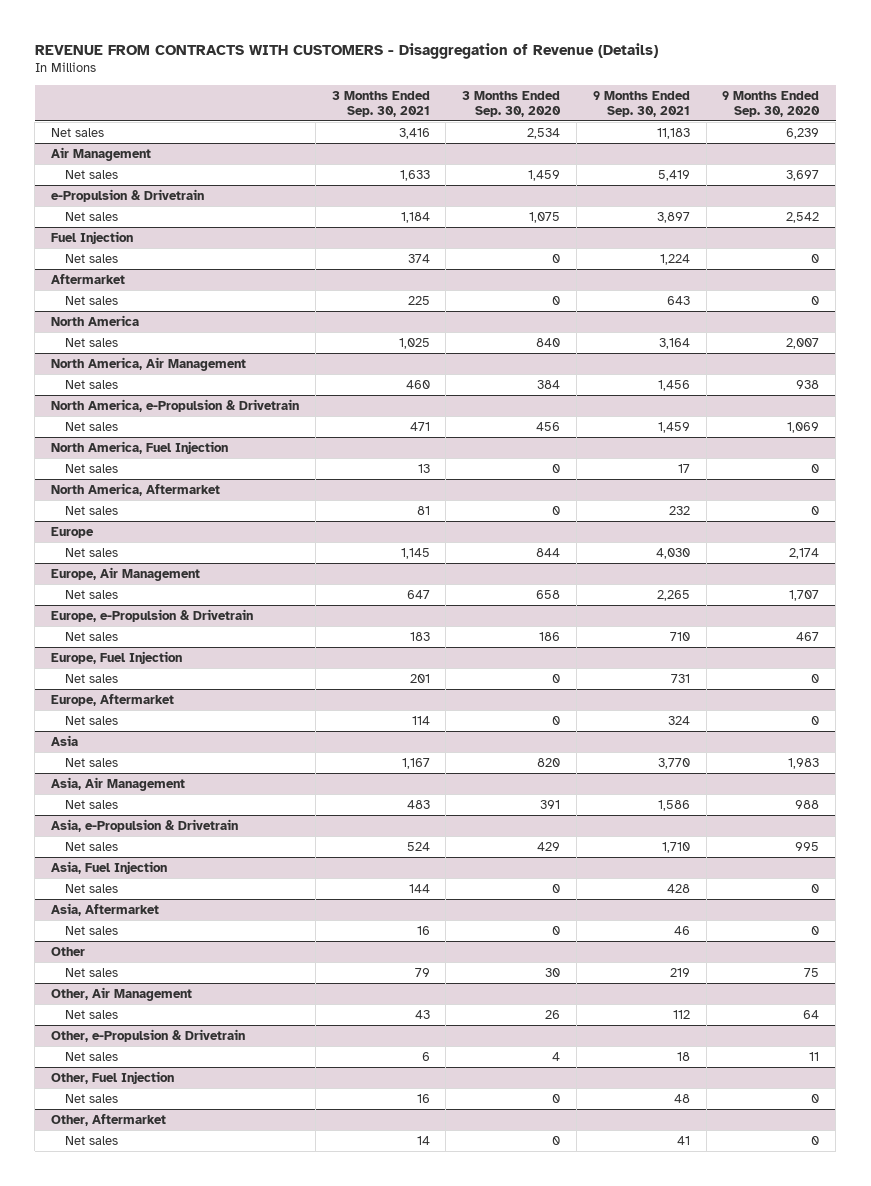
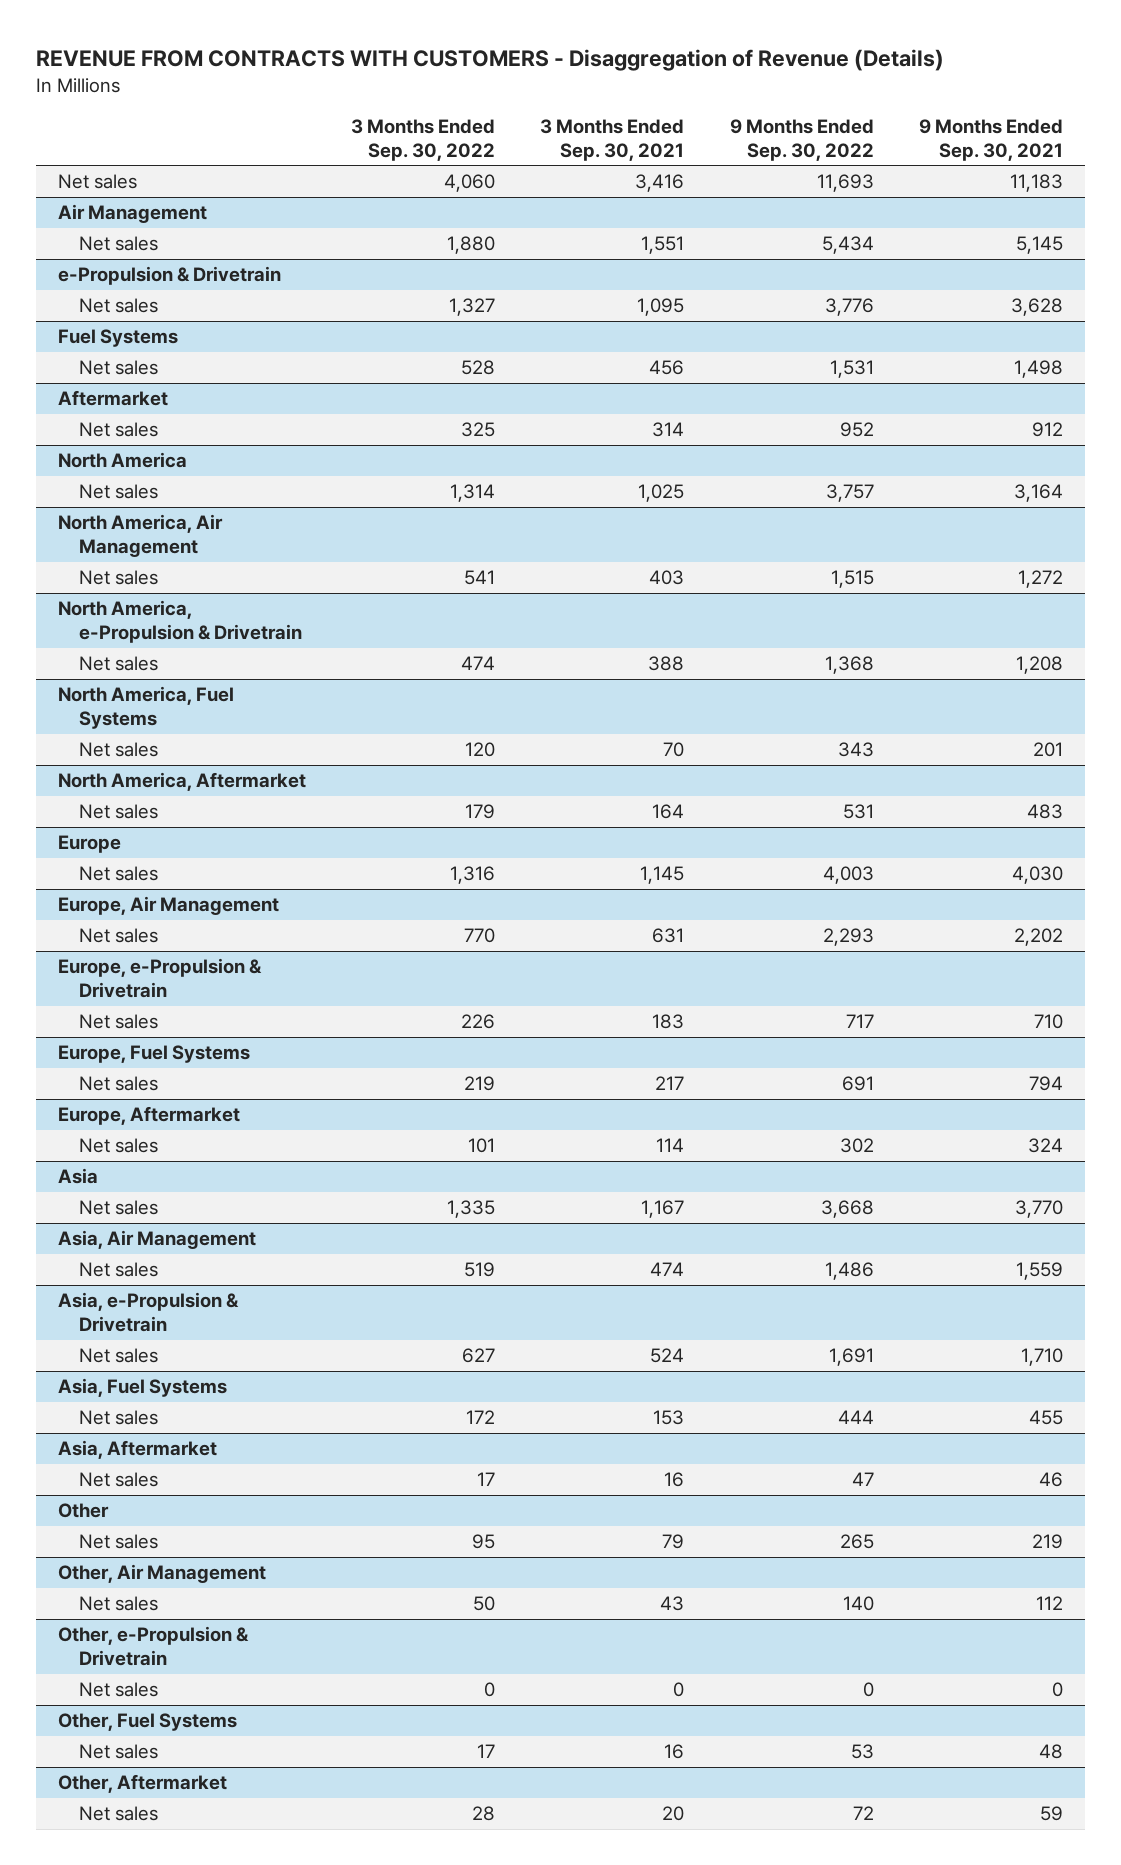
- | 3 Months Ended Sep. 30, 2021 | 3 Months Ended Sep. 30, 2020 | 9 Months Ended Sep. 30, 2021 | 9 Months Ended Sep. 30, 2020
+ | 3 Months Ended Sep. 30, 2022 | 3 Months Ended Sep. 30, 2021 | 9 Months Ended Sep. 30, 2022 | 9 Months Ended Sep. 30, 2021
@ Air Management
- Net sales | 1,633 | 1,459 | 5,419 | 3,697
+ Net sales | 1,880 | 1,551 | 5,434 | 5,145
@ e-Propulsion & Drivetrain
- Net sales | 1,184 | 1,075 | 3,897 | 2,542
- Fuel Injection
- Net sales | 374 | 0 | 1,224 | 0
@ e-Propulsion & Drivetrain
+ Net sales | 1,327 | 1,095 | 3,776 | 3,628
+ Fuel Systems
+ Net sales | 528 | 456 | 1,531 | 1,498
@ Aftermarket
- Net sales | 225 | 0 | 643 | 0
+ Net sales | 325 | 314 | 952 | 912
@ North America, Air Management
- Net sales | 460 | 384 | 1,456 | 938
+ Net sales | 541 | 403 | 1,515 | 1,272
@ North America, e-Propulsion & Drivetrain
- Net sales | 471 | 456 | 1,459 | 1,069
- North America, Fuel Injection
- Net sales | 13 | 0 | 17 | 0
@ North America, e-Propulsion & Drivetrain
+ Net sales | 474 | 388 | 1,368 | 1,208
+ North America, Fuel Systems
+ Net sales | 120 | 70 | 343 | 201
@ North America, Aftermarket
- Net sales | 81 | 0 | 232 | 0
+ Net sales | 179 | 164 | 531 | 483
@ Europe, Air Management
- Net sales | 647 | 658 | 2,265 | 1,707
+ Net sales | 770 | 631 | 2,293 | 2,202
- Europe, Fuel Injection
- Net sales | 201 | 0 | 731 | 0
+ Europe, Fuel Systems
+ Net sales | 219 | 217 | 691 | 794
@ Asia, Air Management
- Net sales | 483 | 391 | 1,586 | 988
+ Net sales | 519 | 474 | 1,486 | 1,559
- Asia, Fuel Injection
- Net sales | 144 | 0 | 428 | 0
+ Asia, Fuel Systems
+ Net sales | 172 | 153 | 444 | 455
@ Other, e-Propulsion & Drivetrain
- Net sales | 6 | 4 | 18 | 11
- Other, Fuel Injection
@ Other, e-Propulsion & Drivetrain
+ Net sales | 0 | 0 | 0 | 0
+ Other, Fuel Systems
@ Other, Aftermarket
- Net sales | 14 | 0 | 41 | 0
+ Net sales | 28 | 20 | 72 | 59

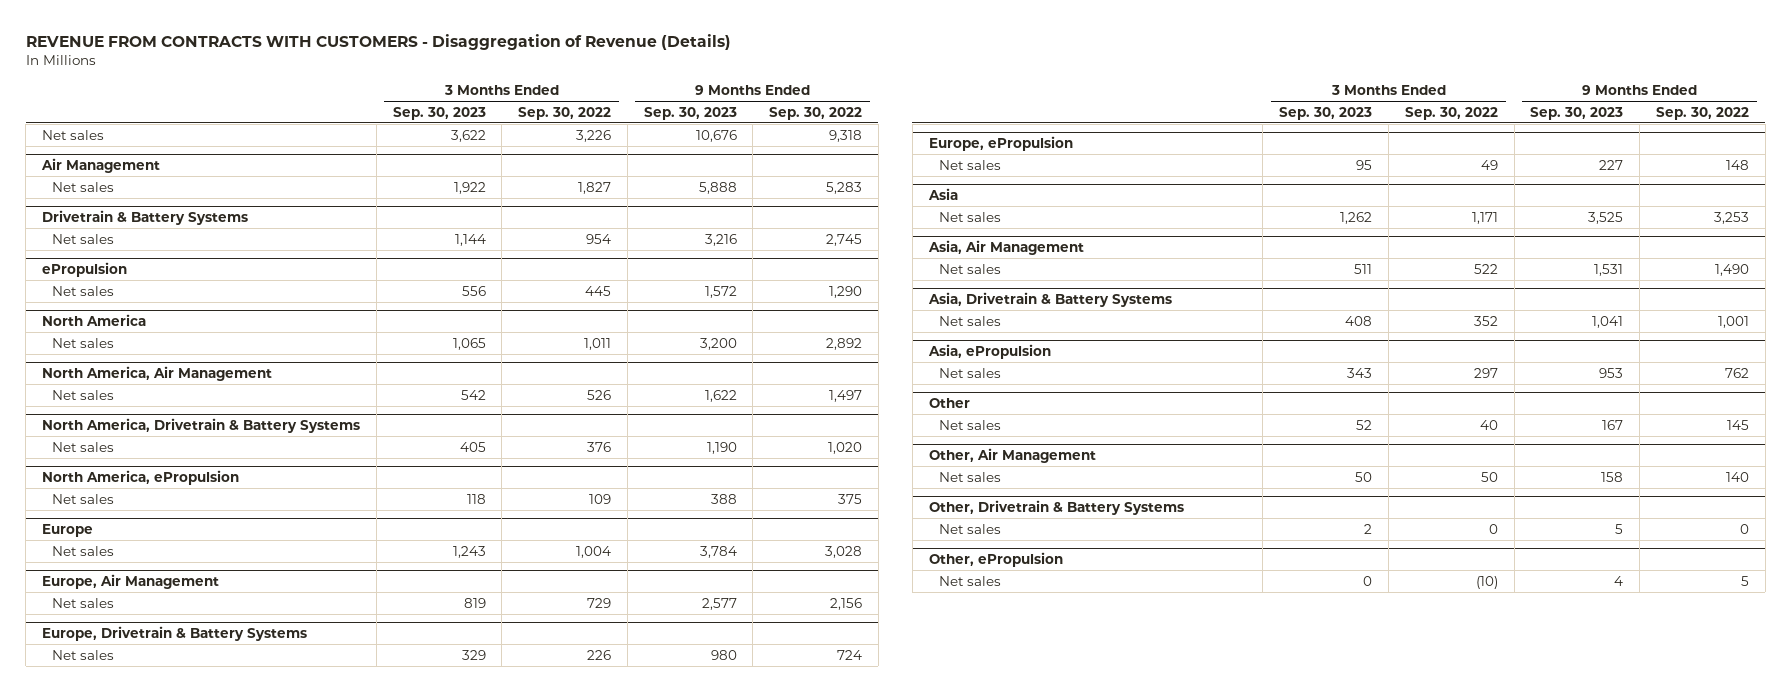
- | 3 Months Ended Sep. 30, 2022 | 3 Months Ended Sep. 30, 2021 | 9 Months Ended Sep. 30, 2022 | 9 Months Ended Sep. 30, 2021
+ | 3 Months Ended Sep. 30, 2023 | 3 Months Ended Sep. 30, 2022 | 9 Months Ended Sep. 30, 2023 | 9 Months Ended Sep. 30, 2022
- Net sales | 4,060 | 3,416 | 11,693 | 11,183
+ Net sales | 3,622 | 3,226 | 10,676 | 9,318
@ Air Management
- Net sales | 1,880 | 1,551 | 5,434 | 5,145
- e-Propulsion & Drivetrain
- Net sales | 1,327 | 1,095 | 3,776 | 3,628
- Fuel Systems
- Net sales | 528 | 456 | 1,531 | 1,498
- Aftermarket
- Net sales | 325 | 314 | 952 | 912
@ Air Management
+ Net sales | 1,922 | 1,827 | 5,888 | 5,283
+ Drivetrain & Battery Systems
+ Net sales | 1,144 | 954 | 3,216 | 2,745
+ ePropulsion
+ Net sales | 556 | 445 | 1,572 | 1,290
@ North America
- Net sales | 1,314 | 1,025 | 3,757 | 3,164
+ Net sales | 1,065 | 1,011 | 3,200 | 2,892
@ North America, Air Management
- Net sales | 541 | 403 | 1,515 | 1,272
- North America, e-Propulsion & Drivetrain
- Net sales | 474 | 388 | 1,368 | 1,208
- North America, Fuel Systems
- Net sales | 120 | 70 | 343 | 201
- North America, Aftermarket
- Net sales | 179 | 164 | 531 | 483
@ North America, Air Management
+ Net sales | 542 | 526 | 1,622 | 1,497
+ North America, Drivetrain & Battery Systems
+ Net sales | 405 | 376 | 1,190 | 1,020
+ North America, ePropulsion
+ Net sales | 118 | 109 | 388 | 375
@ Europe
- Net sales | 1,316 | 1,145 | 4,003 | 4,030
+ Net sales | 1,243 | 1,004 | 3,784 | 3,028
@ Europe, Air Management
- Net sales | 770 | 631 | 2,293 | 2,202
- Europe, e-Propulsion & Drivetrain
- Net sales | 226 | 183 | 717 | 710
- Europe, Fuel Systems
- Net sales | 219 | 217 | 691 | 794
- Europe, Aftermarket
- Net sales | 101 | 114 | 302 | 324
@ Europe, Air Management
+ Net sales | 819 | 729 | 2,577 | 2,156
+ Europe, Drivetrain & Battery Systems
+ Net sales | 329 | 226 | 980 | 724
+ Europe, ePropulsion
+ Net sales | 95 | 49 | 227 | 148
@ Asia
- Net sales | 1,335 | 1,167 | 3,668 | 3,770
+ Net sales | 1,262 | 1,171 | 3,525 | 3,253
@ Asia, Air Management
- Net sales | 519 | 474 | 1,486 | 1,559
- Asia, e-Propulsion & Drivetrain
- Net sales | 627 | 524 | 1,691 | 1,710
- Asia, Fuel Systems
- Net sales | 172 | 153 | 444 | 455
- Asia, Aftermarket
- Net sales | 17 | 16 | 47 | 46
@ Asia, Air Management
+ Net sales | 511 | 522 | 1,531 | 1,490
+ Asia, Drivetrain & Battery Systems
+ Net sales | 408 | 352 | 1,041 | 1,001
+ Asia, ePropulsion
+ Net sales | 343 | 297 | 953 | 762
@ Other
- Net sales | 95 | 79 | 265 | 219
+ Net sales | 52 | 40 | 167 | 145
- Other, e-Propulsion & Drivetrain
+ Other, Drivetrain & Battery Systems
- Other, Fuel Systems
- Net sales | 17 | 16 | 53 | 48
- Other, Aftermarket
- Net sales | 28 | 20 | 72 | 59
+ Other, ePropulsion
+ Net sales | 0 | (10) | 4 | 5

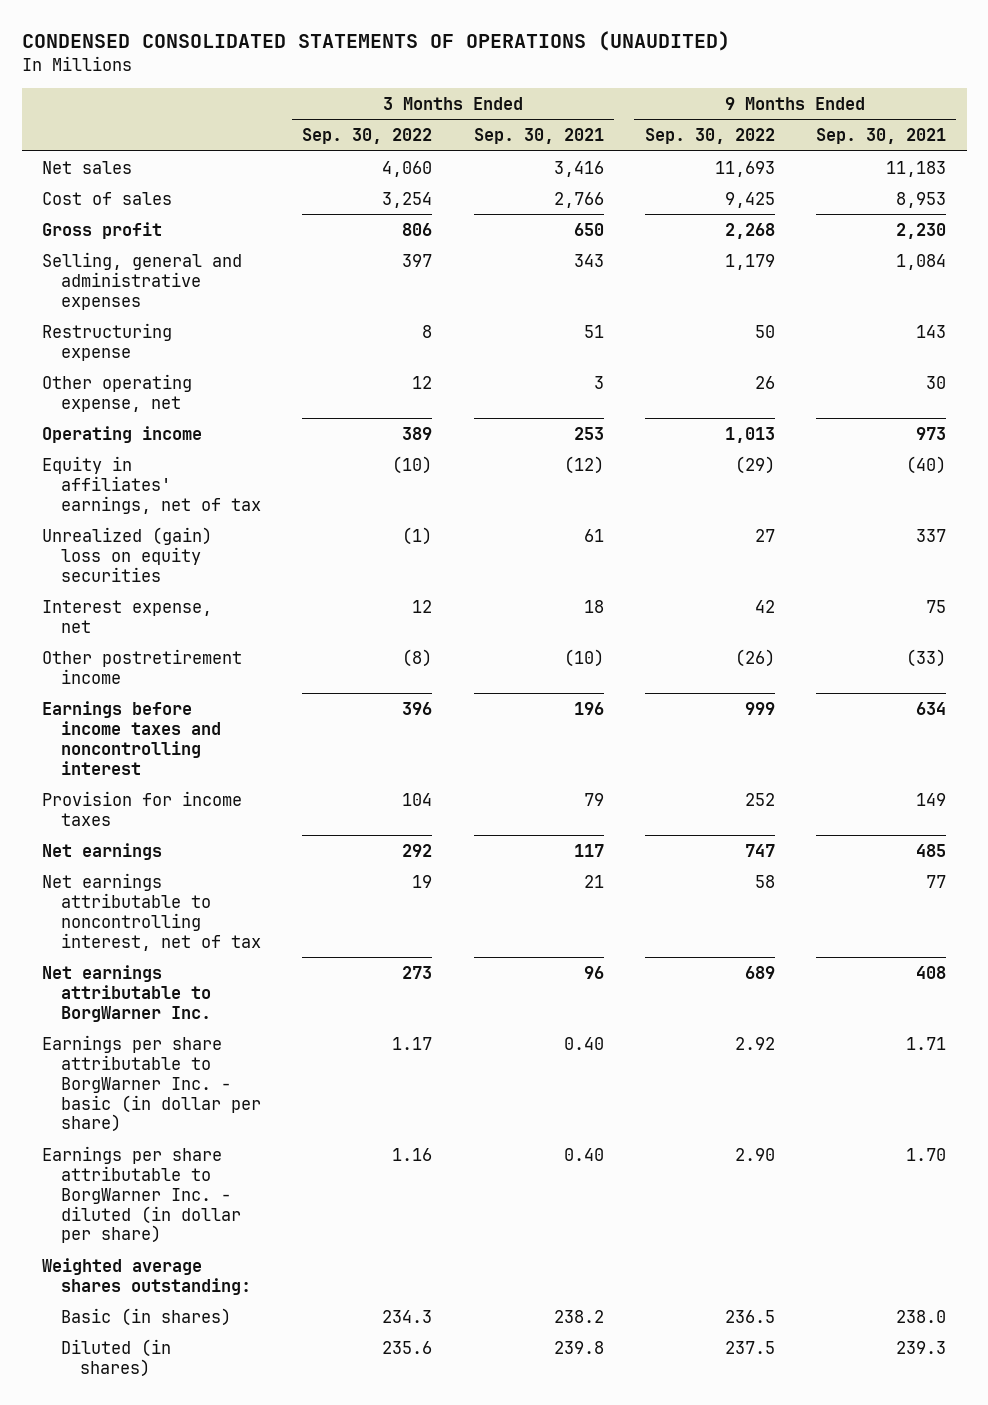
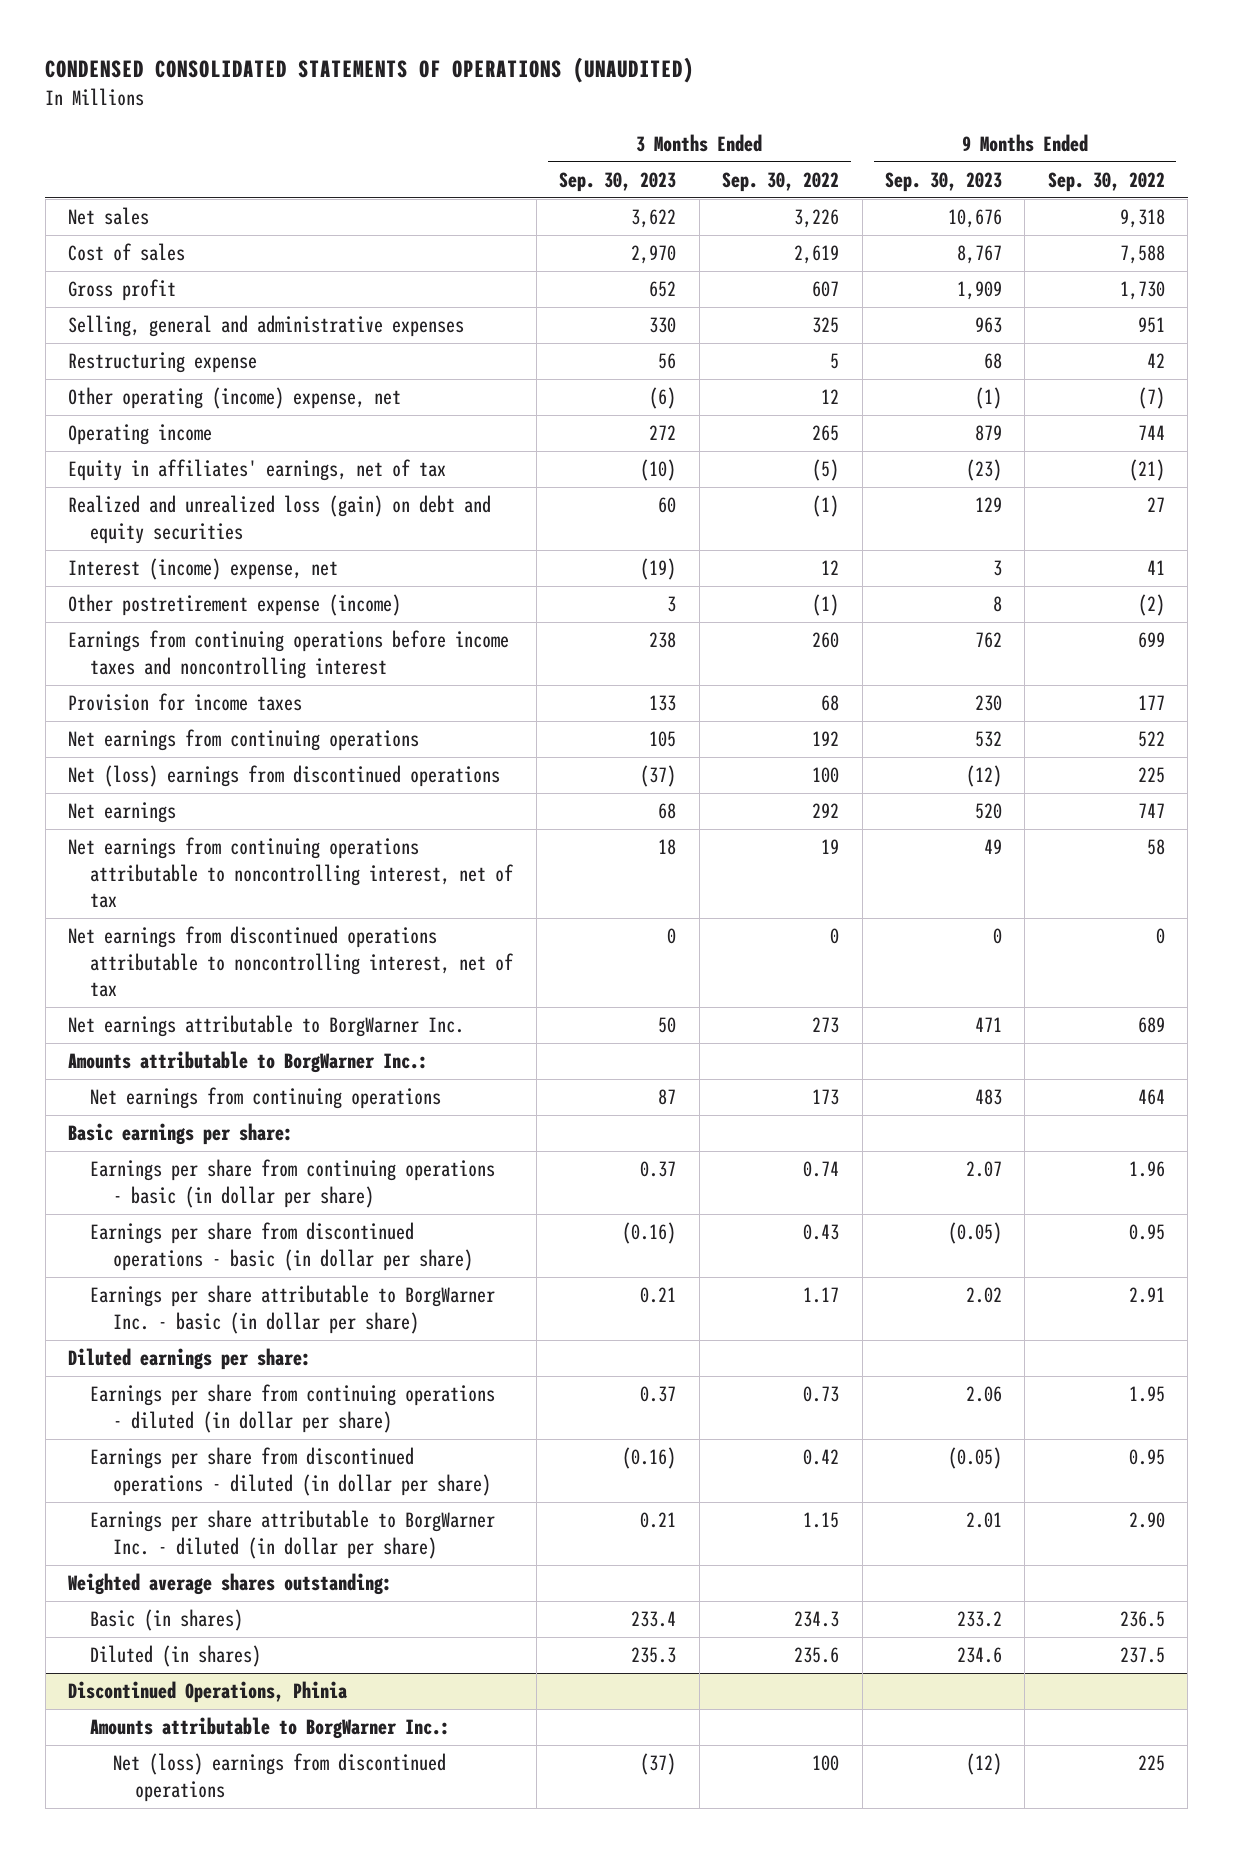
- | 3 Months Ended Sep. 30, 2022 | 3 Months Ended Sep. 30, 2021 | 9 Months Ended Sep. 30, 2022 | 9 Months Ended Sep. 30, 2021
+ | 3 Months Ended Sep. 30, 2023 | 3 Months Ended Sep. 30, 2022 | 9 Months Ended Sep. 30, 2023 | 9 Months Ended Sep. 30, 2022
- Net sales | 4,060 | 3,416 | 11,693 | 11,183
- Cost of sales | 3,254 | 2,766 | 9,425 | 8,953
- Gross profit | 806 | 650 | 2,268 | 2,230
- Selling, general and administrative expenses | 397 | 343 | 1,179 | 1,084
- Restructuring expense | 8 | 51 | 50 | 143
- Other operating expense, net | 12 | 3 | 26 | 30
- Operating income | 389 | 253 | 1,013 | 973
- Equity in affiliates' earnings, net of tax | (10) | (12) | (29) | (40)
- Unrealized (gain) loss on equity securities | (1) | 61 | 27 | 337
- Interest expense, net | 12 | 18 | 42 | 75
- Other postretirement income | (8) | (10) | (26) | (33)
- Earnings before income taxes and noncontrolling interest | 396 | 196 | 999 | 634
- Provision for income taxes | 104 | 79 | 252 | 149
+ Net sales | 3,622 | 3,226 | 10,676 | 9,318
+ Cost of sales | 2,970 | 2,619 | 8,767 | 7,588
+ Gross profit | 652 | 607 | 1,909 | 1,730
+ Selling, general and administrative expenses | 330 | 325 | 963 | 951
+ Restructuring expense | 56 | 5 | 68 | 42
+ Other operating (income) expense, net | (6) | 12 | (1) | (7)
+ Operating income | 272 | 265 | 879 | 744
+ Equity in affiliates' earnings, net of tax | (10) | (5) | (23) | (21)
+ Realized and unrealized loss (gain) on debt and equity securities | 60 | (1) | 129 | 27
+ Interest (income) expense, net | (19) | 12 | 3 | 41
+ Other postretirement expense (income) | 3 | (1) | 8 | (2)
+ Earnings from continuing operations before income taxes and noncontrolling interest | 238 | 260 | 762 | 699
+ Provision for income taxes | 133 | 68 | 230 | 177
+ Net earnings from continuing operations | 105 | 192 | 532 | 522
+ Net (loss) earnings from discontinued operations | (37) | 100 | (12) | 225
- Net earnings attributable to noncontrolling interest, net of tax | 19 | 21 | 58 | 77
+ Net earnings from continuing operations attributable to noncontrolling interest, net of tax | 18 | 19 | 49 | 58
+ Net earnings from discontinued operations attributable to noncontrolling interest, net of tax | 0 | 0 | 0 | 0
- Earnings per share attributable to BorgWarner Inc. - basic (in dollar per share) | 1.17 | 0.40 | 2.92 | 1.71
- Earnings per share attributable to BorgWarner Inc. - diluted (in dollar per share) | 1.16 | 0.40 | 2.90 | 1.70
+ Amounts attributable to BorgWarner Inc.:
+ Net earnings from continuing operations | 87 | 173 | 483 | 464
+ Basic earnings per share:
+ Earnings per share from continuing operations - basic (in dollar per share) | 0.37 | 0.74 | 2.07 | 1.96
+ Earnings per share from discontinued operations - basic (in dollar per share) | (0.16) | 0.43 | (0.05) | 0.95
+ Earnings per share attributable to BorgWarner Inc. - basic (in dollar per share) | 0.21 | 1.17 | 2.02 | 2.91
+ Diluted earnings per share:
+ Earnings per share from continuing operations - diluted (in dollar per share) | 0.37 | 0.73 | 2.06 | 1.95
+ Earnings per share from discontinued operations - diluted (in dollar per share) | (0.16) | 0.42 | (0.05) | 0.95
+ Earnings per share attributable to BorgWarner Inc. - diluted (in dollar per share) | 0.21 | 1.15 | 2.01 | 2.90
+ Discontinued Operations, Phinia
+ Amounts attributable to BorgWarner Inc.:
+ Net (loss) earnings from discontinued operations | (37) | 100 | (12) | 225

